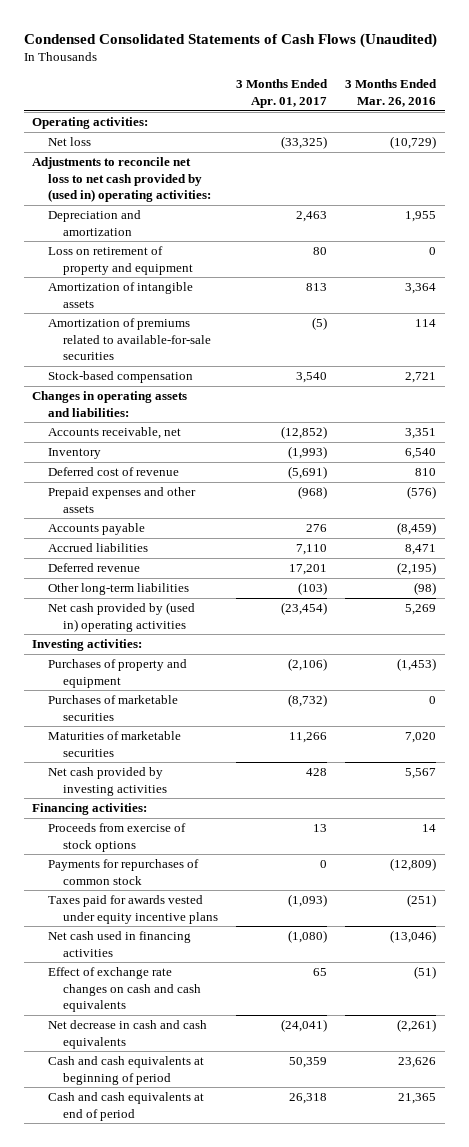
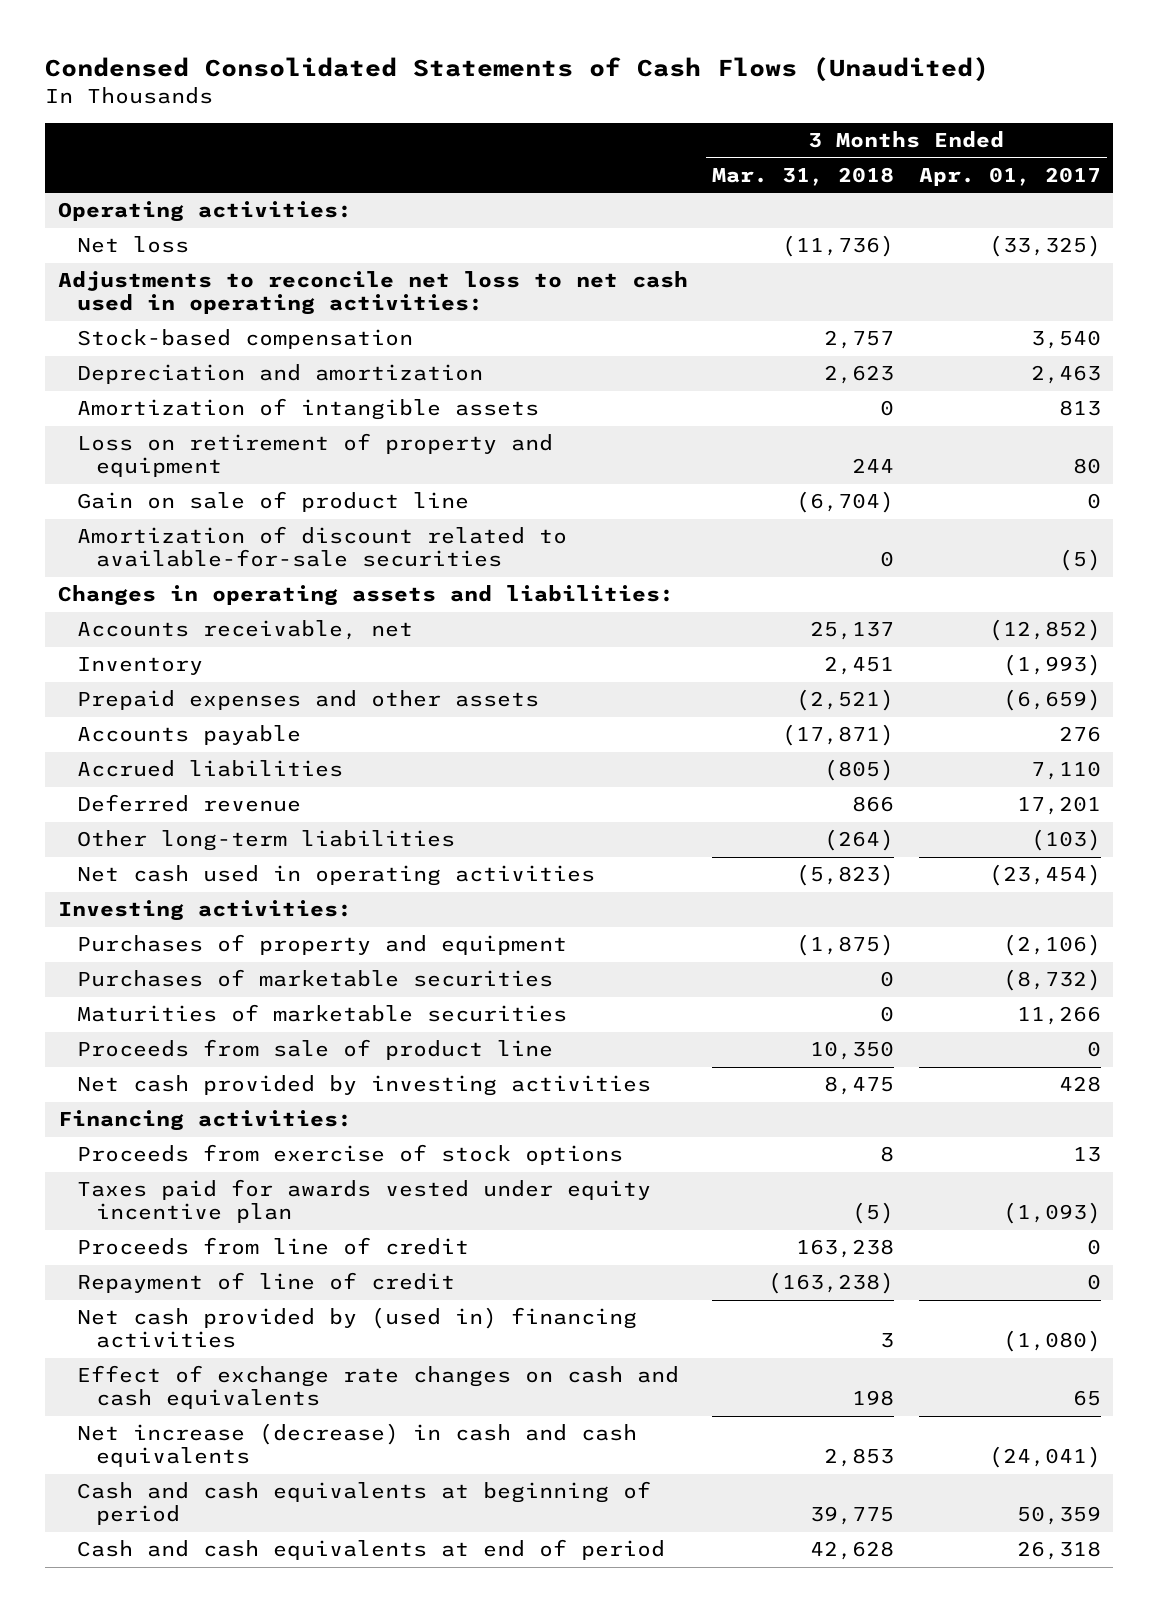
- | 3 Months Ended Apr. 01, 2017 | 3 Months Ended Mar. 26, 2016
+ | 3 Months Ended Mar. 31, 2018 | 3 Months Ended Apr. 01, 2017
- Adjustments to reconcile net loss to net cash provided by (used in) operating activities:
+ Adjustments to reconcile net loss to net cash used in operating activities:
moved up: Stock-based compensation | 2,757 | 3,540
- Amortization of premiums related to available-for-sale securities | (5) | 114
moved down: Loss on retirement of property and equipment | 244 | 80
+ Gain on sale of product line | (6,704) | 0
+ Amortization of discount related to available-for-sale securities | 0 | (5)
- Deferred cost of revenue | (5,691) | 810
- Prepaid expenses and other assets | (968) | (576)
+ Prepaid expenses and other assets | (2,521) | (6,659)
- Net cash provided by (used in) operating activities | (23,454) | 5,269
+ Net cash used in operating activities | (5,823) | (23,454)
+ Proceeds from sale of product line | 10,350 | 0
- Payments for repurchases of common stock | 0 | (12,809)
- Taxes paid for awards vested under equity incentive plans | (1,093) | (251)
- Net cash used in financing activities | (1,080) | (13,046)
+ Taxes paid for awards vested under equity incentive plan | (5) | (1,093)
+ Proceeds from line of credit | 163,238 | 0
+ Repayment of line of credit | (163,238) | 0
+ Net cash provided by (used in) financing activities | 3 | (1,080)
- Net decrease in cash and cash equivalents | (24,041) | (2,261)
+ Net increase (decrease) in cash and cash equivalents | 2,853 | (24,041)

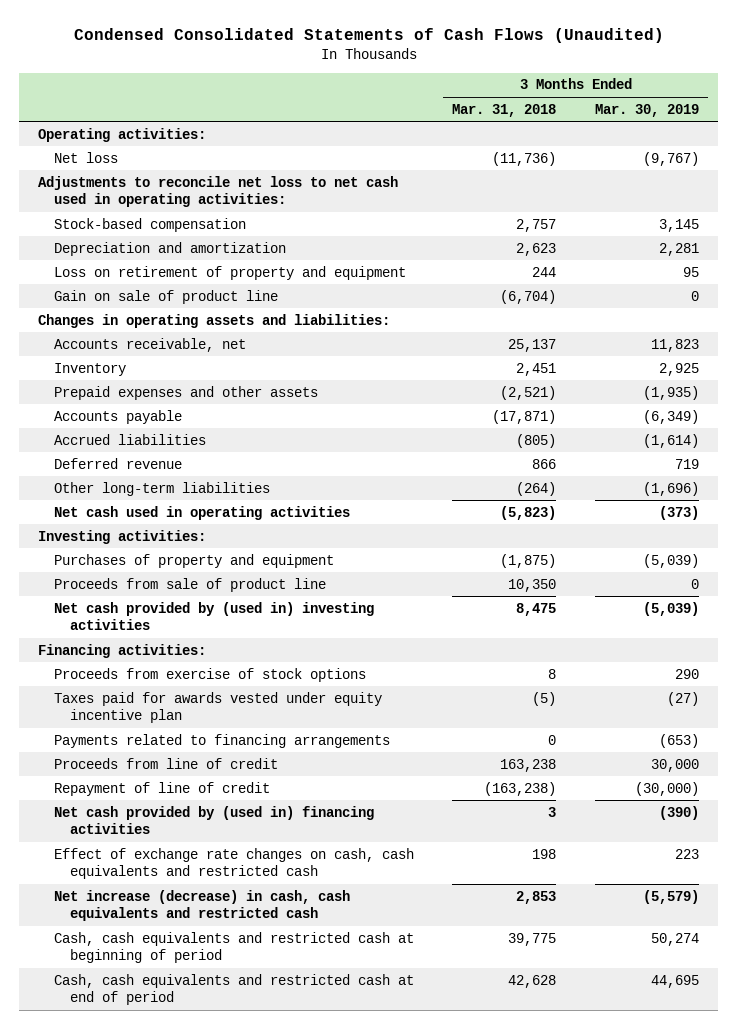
- | 3 Months Ended Mar. 31, 2018 | 3 Months Ended Apr. 01, 2017
+ | 3 Months Ended Mar. 31, 2018 | 3 Months Ended Mar. 30, 2019
- Amortization of intangible assets | 0 | 813
- Amortization of discount related to available-for-sale securities | 0 | (5)
- Purchases of marketable securities | 0 | (8,732)
- Maturities of marketable securities | 0 | 11,266
- Net cash provided by investing activities | 8,475 | 428
+ Net cash provided by (used in) investing activities | 8,475 | (5,039)
+ Payments related to financing arrangements | 0 | (653)
- Effect of exchange rate changes on cash and cash equivalents | 198 | 65
- Net increase (decrease) in cash and cash equivalents | 2,853 | (24,041)
- Cash and cash equivalents at beginning of period | 39,775 | 50,359
- Cash and cash equivalents at end of period | 42,628 | 26,318
+ Effect of exchange rate changes on cash, cash equivalents and restricted cash | 198 | 223
+ Net increase (decrease) in cash, cash equivalents and restricted cash | 2,853 | (5,579)
+ Cash, cash equivalents and restricted cash at beginning of period | 39,775 | 50,274
+ Cash, cash equivalents and restricted cash at end of period | 42,628 | 44,695

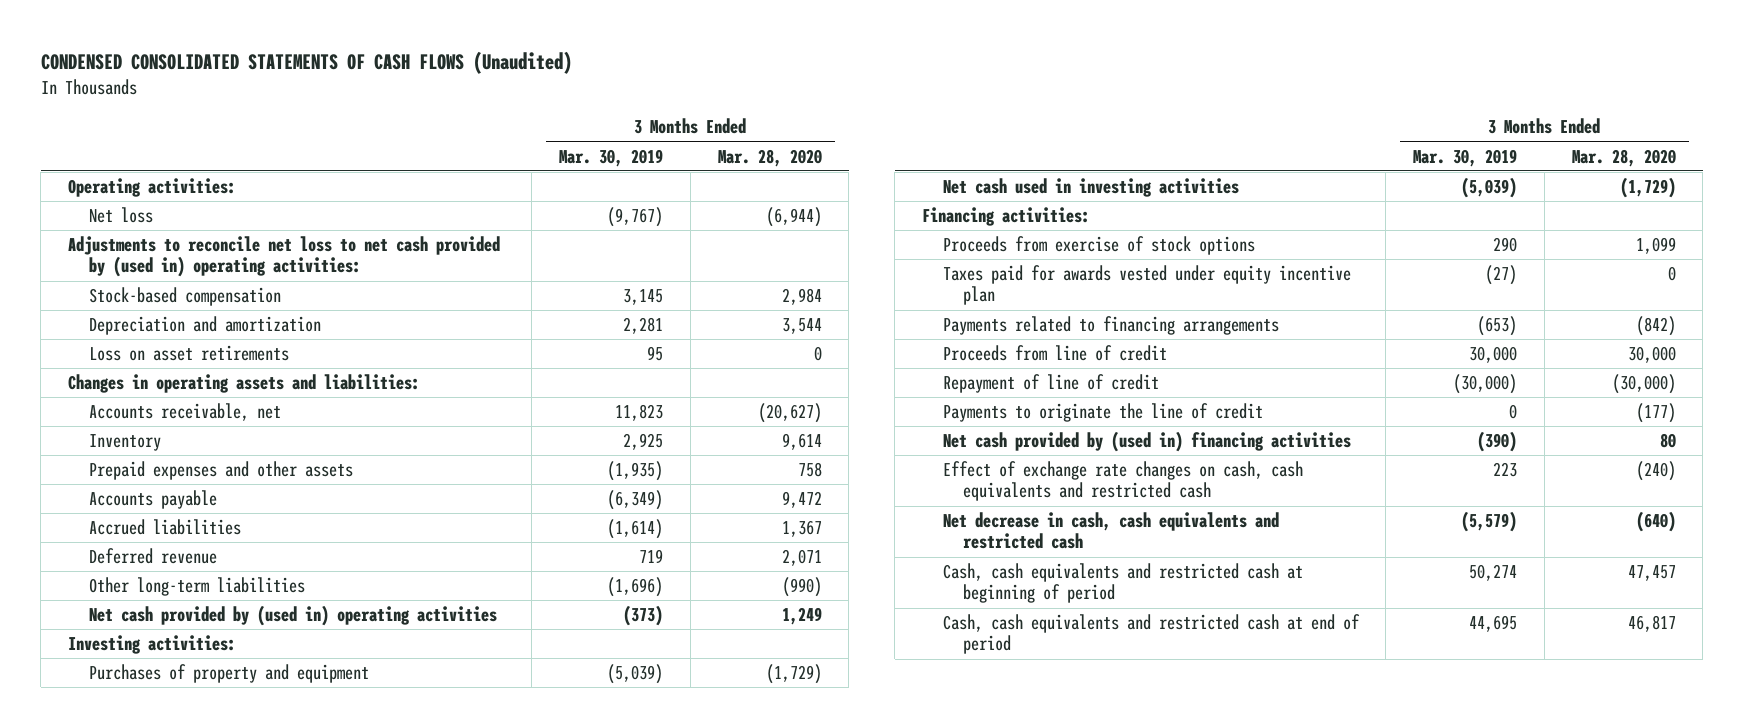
- Condensed Consolidated Statements of Cash Flows (Unaudited)
+ CONDENSED CONSOLIDATED STATEMENTS OF CASH FLOWS (Unaudited)
- | 3 Months Ended Mar. 31, 2018 | 3 Months Ended Mar. 30, 2019
+ | 3 Months Ended Mar. 30, 2019 | 3 Months Ended Mar. 28, 2020
- Adjustments to reconcile net loss to net cash used in operating activities:
+ Adjustments to reconcile net loss to net cash provided by (used in) operating activities:
- Loss on retirement of property and equipment | 244 | 95
- Gain on sale of product line | (6,704) | 0
+ Loss on asset retirements | 95 | 0
- Net cash used in operating activities | (5,823) | (373)
+ Net cash provided by (used in) operating activities | (373) | 1,249
- Proceeds from sale of product line | 10,350 | 0
- Net cash provided by (used in) investing activities | 8,475 | (5,039)
+ Net cash used in investing activities | (5,039) | (1,729)
+ Payments to originate the line of credit | 0 | (177)
- Net increase (decrease) in cash, cash equivalents and restricted cash | 2,853 | (5,579)
+ Net decrease in cash, cash equivalents and restricted cash | (5,579) | (640)

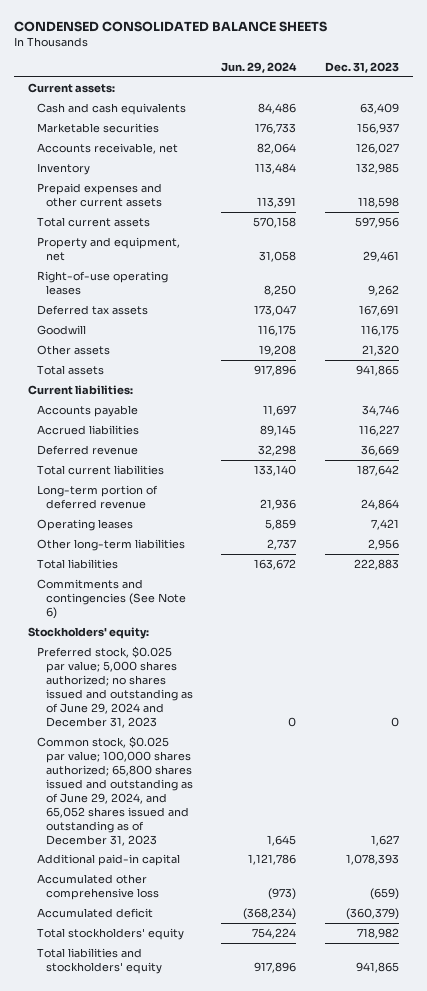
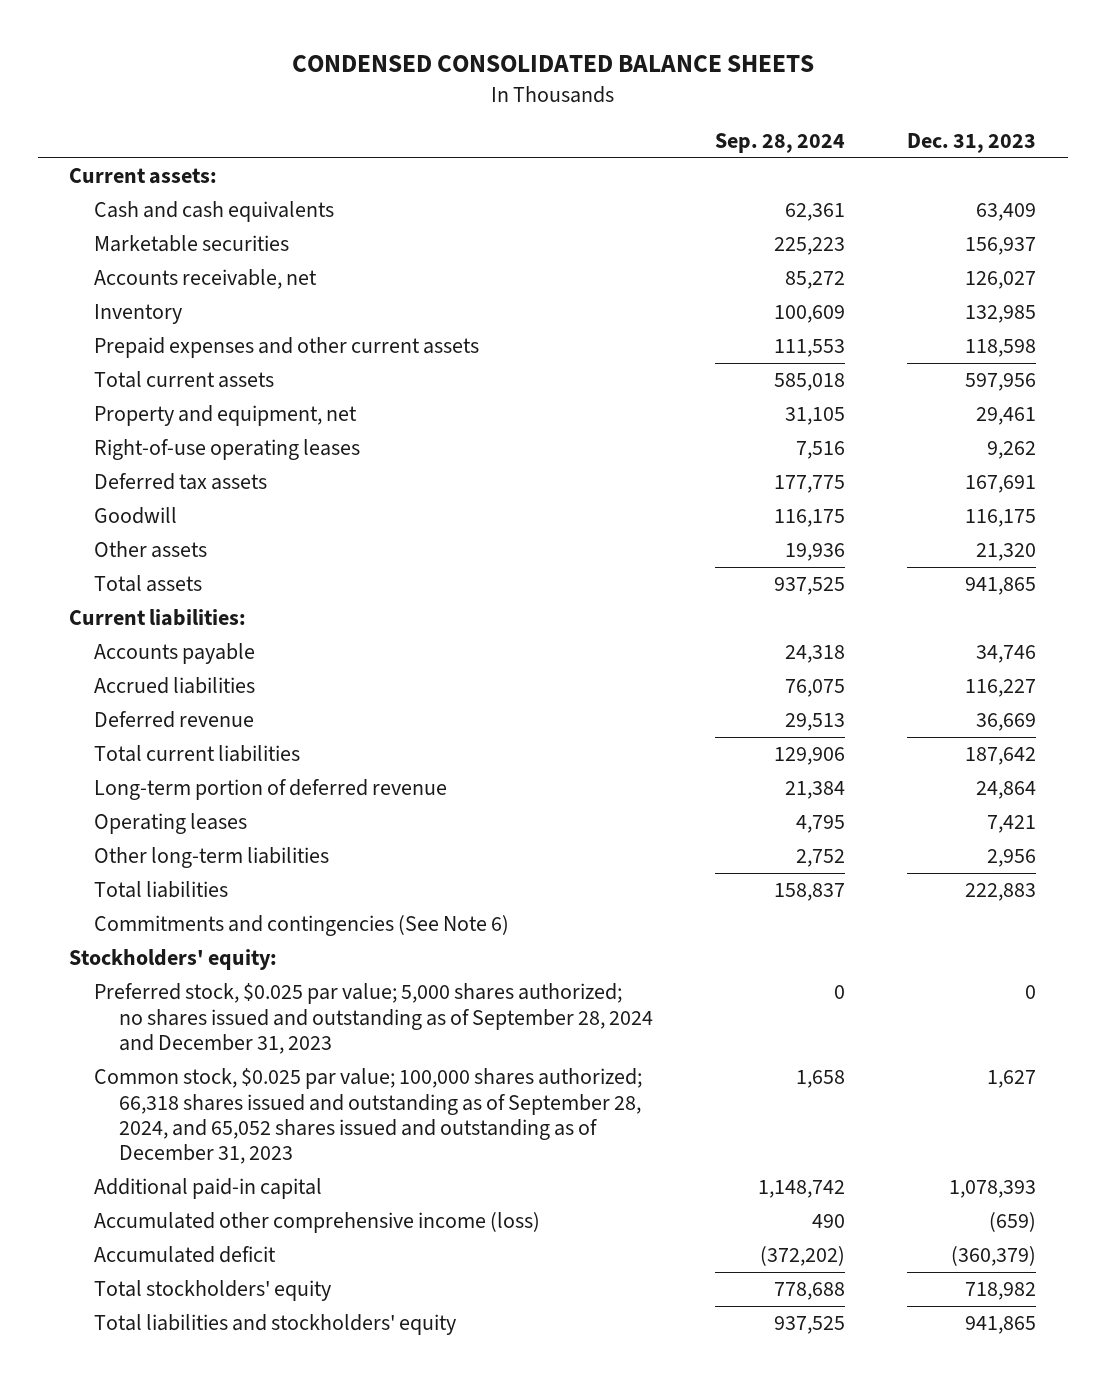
- | Jun. 29, 2024 | Dec. 31, 2023
+ | Sep. 28, 2024 | Dec. 31, 2023
- Preferred stock, $0.025 par value; 5,000 shares authorized; no shares issued and outstanding as of June 29, 2024 and December 31, 2023 | 0 | 0
- Common stock, $0.025 par value; 100,000 shares authorized; 65,800 shares issued and outstanding as of June 29, 2024, and 65,052 shares issued and outstanding as of December 31, 2023 | 1,645 | 1,627
+ Preferred stock, $0.025 par value; 5,000 shares authorized; no shares issued and outstanding as of September 28, 2024 and December 31, 2023 | 0 | 0
+ Common stock, $0.025 par value; 100,000 shares authorized; 66,318 shares issued and outstanding as of September 28, 2024, and 65,052 shares issued and outstanding as of December 31, 2023 | 1,658 | 1,627
- Accumulated other comprehensive loss | (973) | (659)
+ Accumulated other comprehensive income (loss) | 490 | (659)

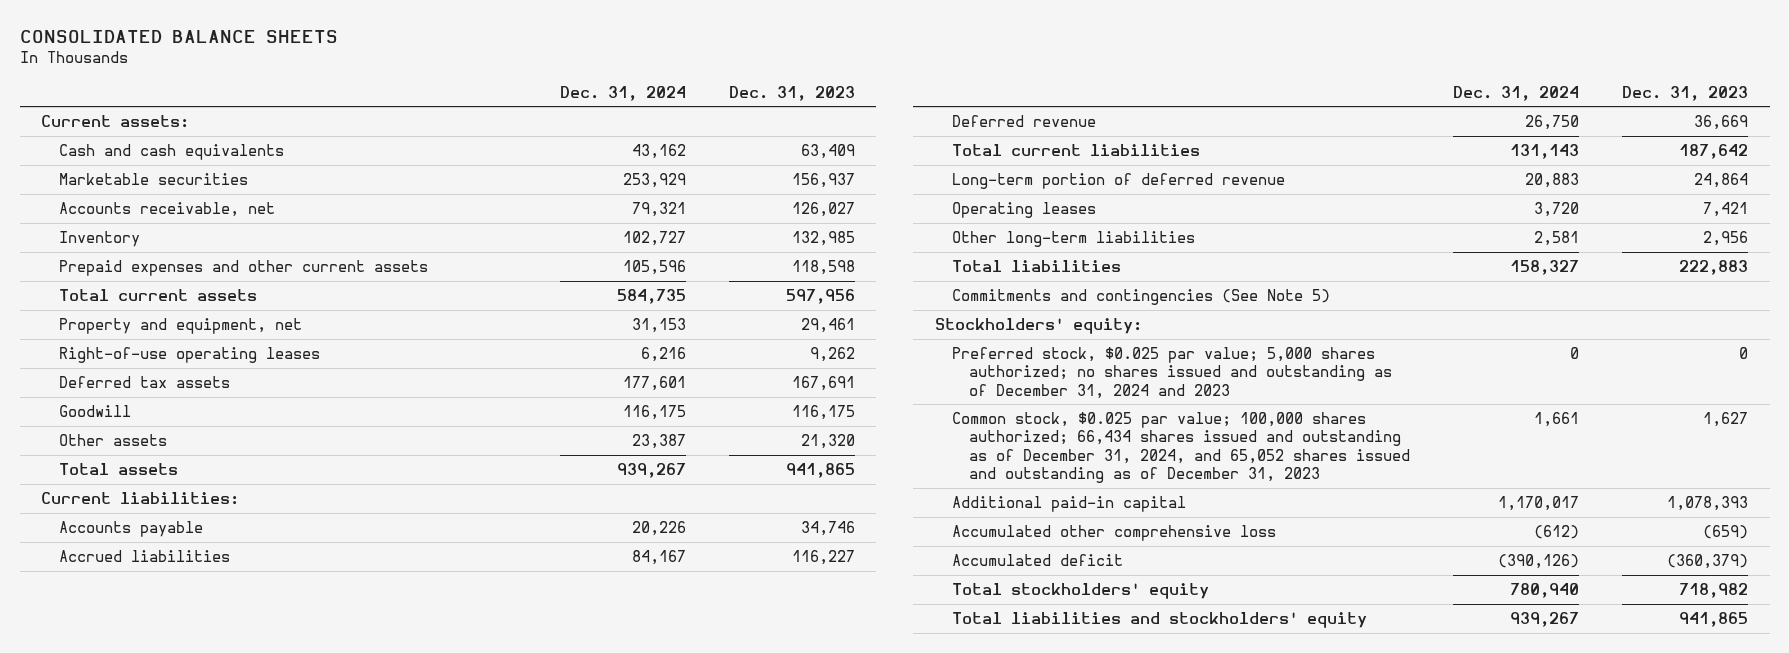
- CONDENSED CONSOLIDATED BALANCE SHEETS
+ CONSOLIDATED BALANCE SHEETS
- | Sep. 28, 2024 | Dec. 31, 2023
+ | Dec. 31, 2024 | Dec. 31, 2023
- Commitments and contingencies (See Note 6)
+ Commitments and contingencies (See Note 5)
- Preferred stock, $0.025 par value; 5,000 shares authorized; no shares issued and outstanding as of September 28, 2024 and December 31, 2023 | 0 | 0
- Common stock, $0.025 par value; 100,000 shares authorized; 66,318 shares issued and outstanding as of September 28, 2024, and 65,052 shares issued and outstanding as of December 31, 2023 | 1,658 | 1,627
+ Preferred stock, $0.025 par value; 5,000 shares authorized; no shares issued and outstanding as of December 31, 2024 and 2023 | 0 | 0
+ Common stock, $0.025 par value; 100,000 shares authorized; 66,434 shares issued and outstanding as of December 31, 2024, and 65,052 shares issued and outstanding as of December 31, 2023 | 1,661 | 1,627
- Accumulated other comprehensive income (loss) | 490 | (659)
+ Accumulated other comprehensive loss | (612) | (659)

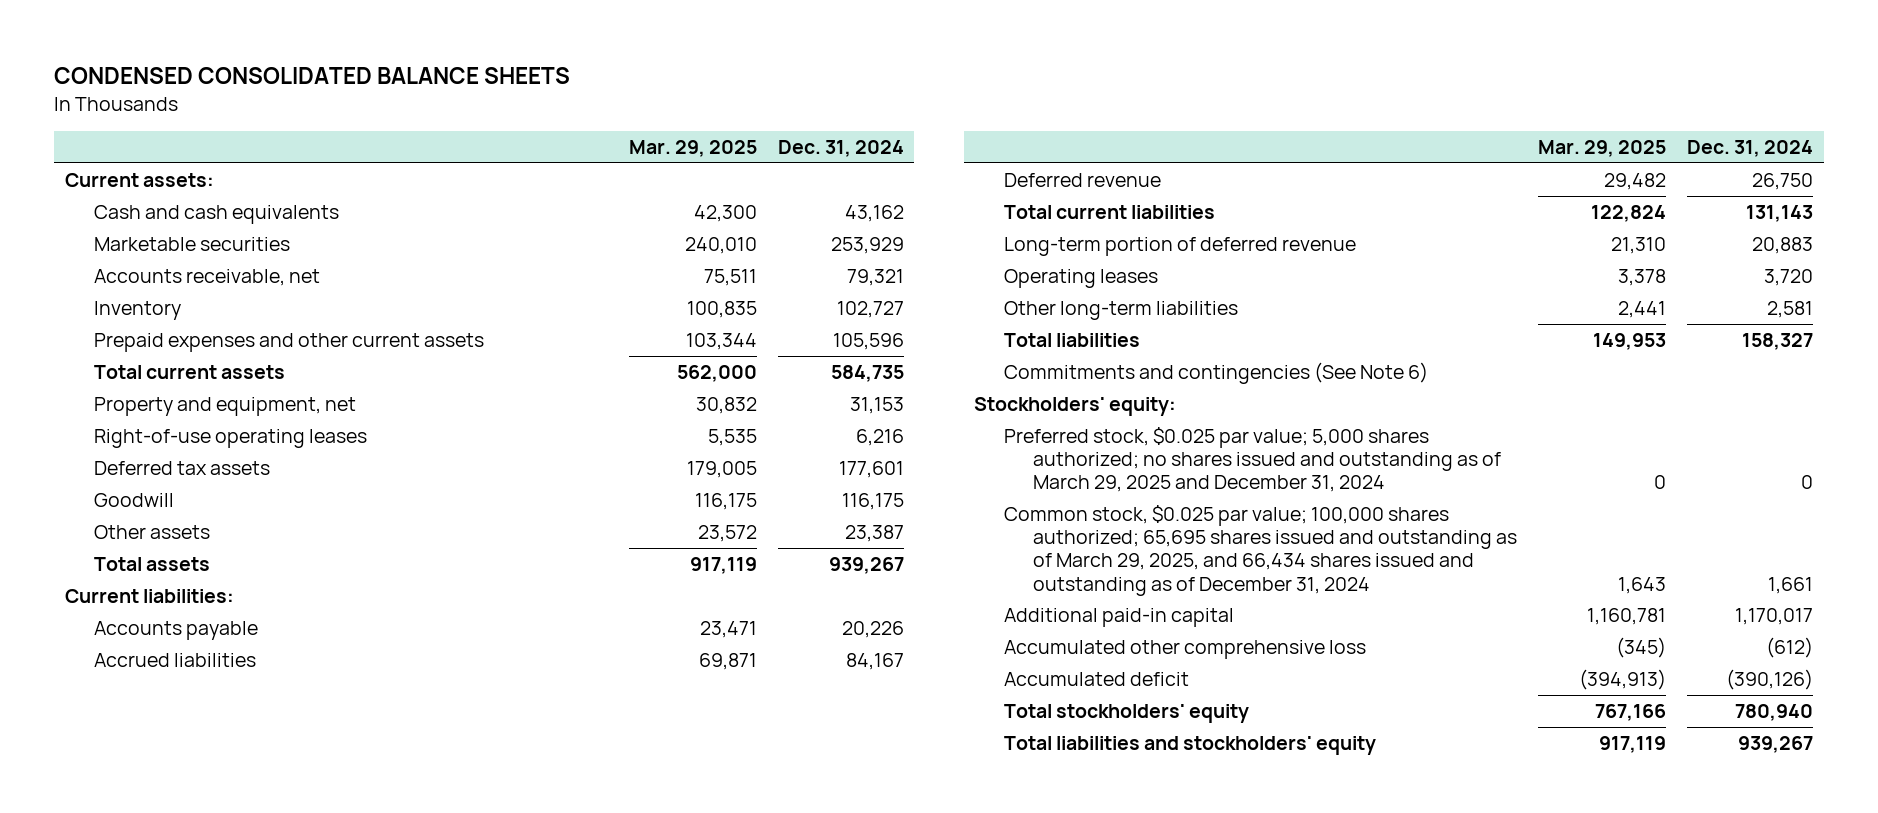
- CONSOLIDATED BALANCE SHEETS
+ CONDENSED CONSOLIDATED BALANCE SHEETS
- | Dec. 31, 2024 | Dec. 31, 2023
+ | Mar. 29, 2025 | Dec. 31, 2024
- Commitments and contingencies (See Note 5)
+ Commitments and contingencies (See Note 6)
- Preferred stock, $0.025 par value; 5,000 shares authorized; no shares issued and outstanding as of December 31, 2024 and 2023 | 0 | 0
- Common stock, $0.025 par value; 100,000 shares authorized; 66,434 shares issued and outstanding as of December 31, 2024, and 65,052 shares issued and outstanding as of December 31, 2023 | 1,661 | 1,627
+ Preferred stock, $0.025 par value; 5,000 shares authorized; no shares issued and outstanding as of March 29, 2025 and December 31, 2024 | 0 | 0
+ Common stock, $0.025 par value; 100,000 shares authorized; 65,695 shares issued and outstanding as of March 29, 2025, and 66,434 shares issued and outstanding as of December 31, 2024 | 1,643 | 1,661

